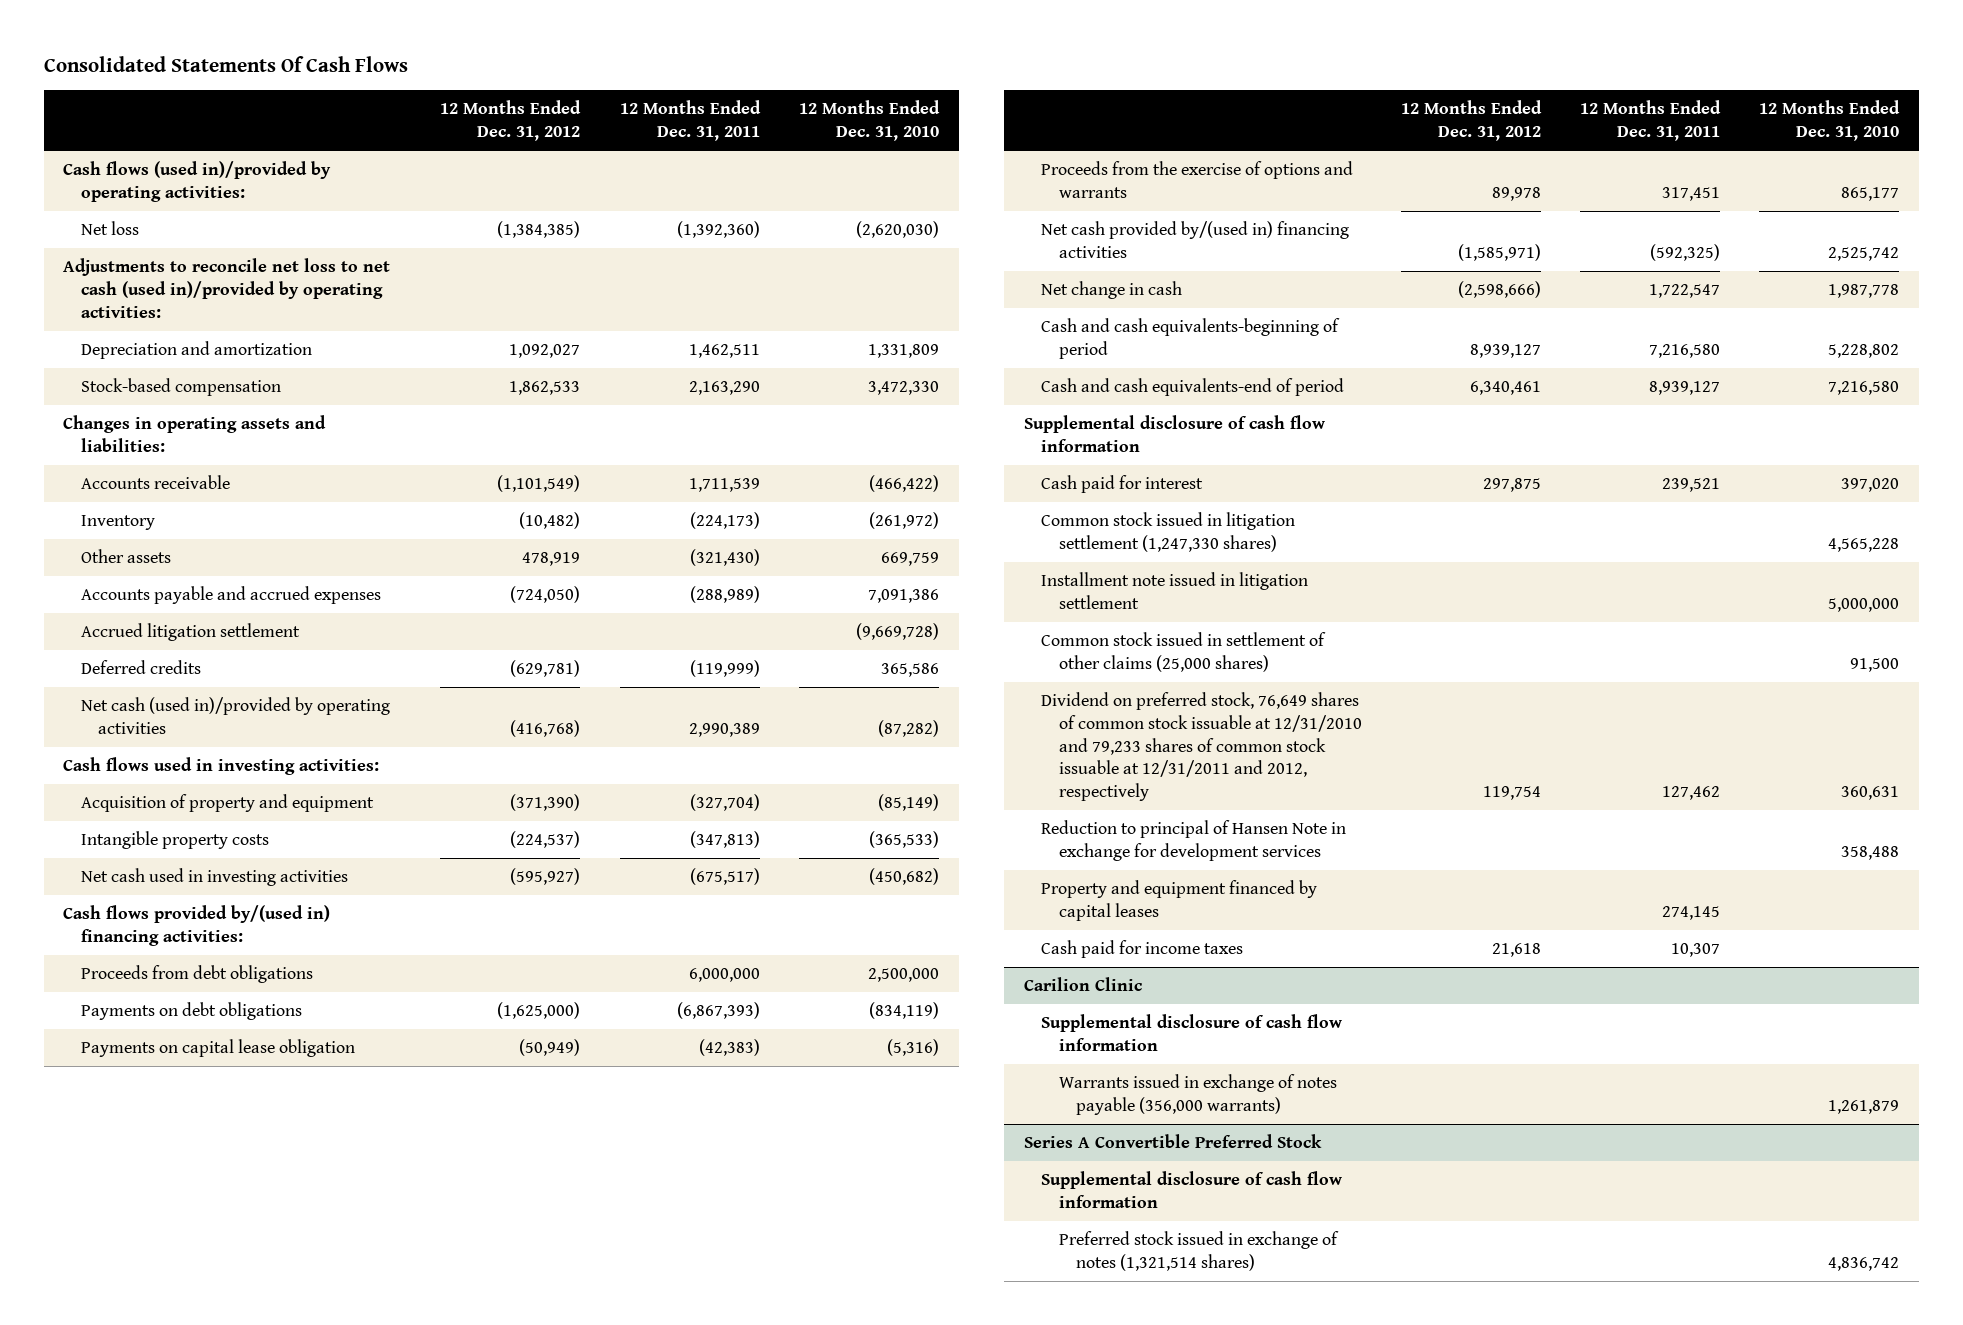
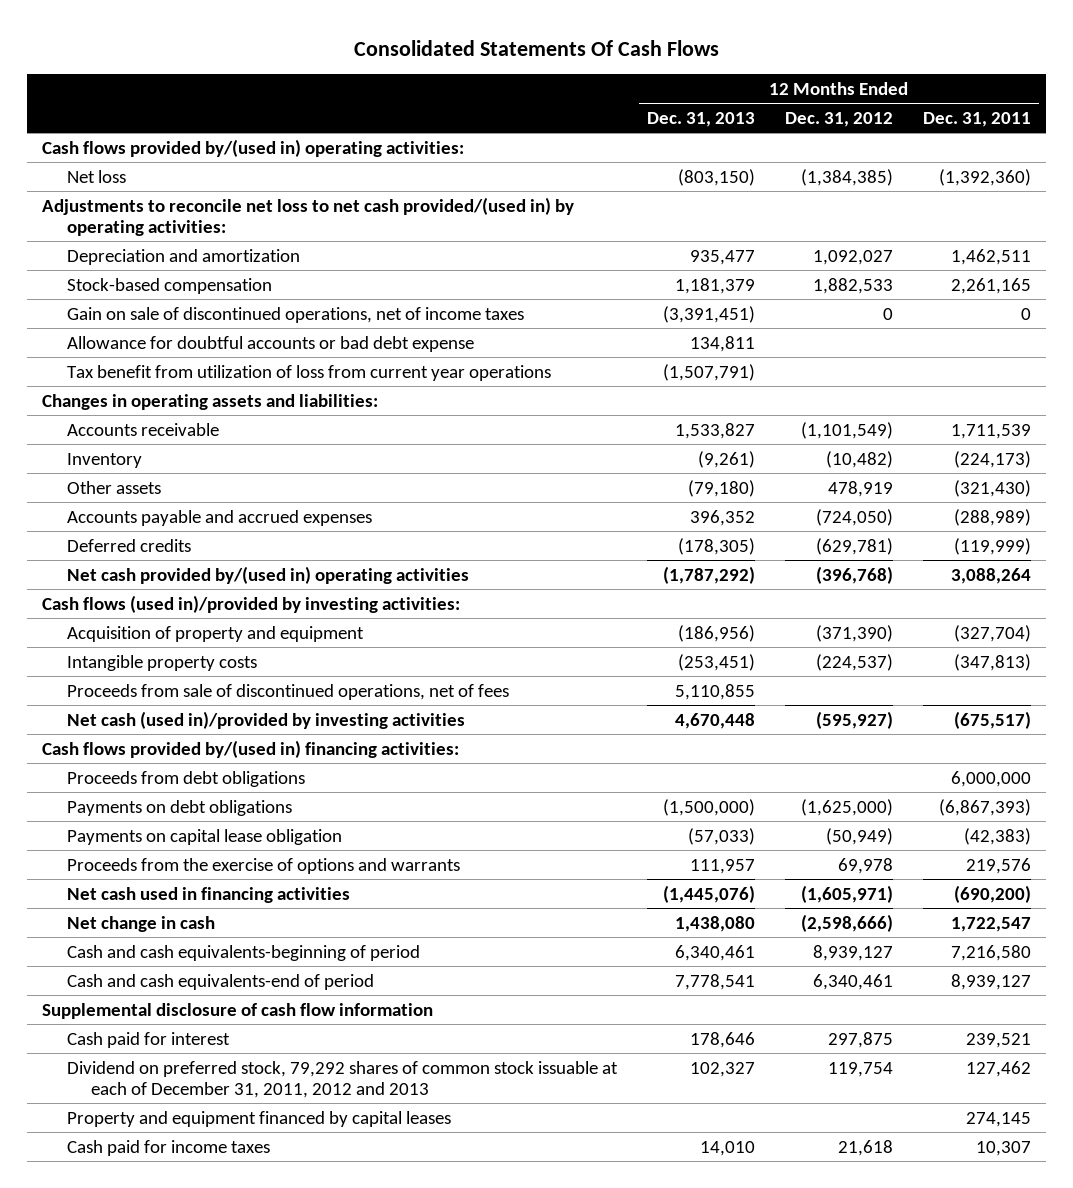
- | 12 Months Ended Dec. 31, 2012 | 12 Months Ended Dec. 31, 2011 | 12 Months Ended Dec. 31, 2010
+ | 12 Months Ended Dec. 31, 2013 | 12 Months Ended Dec. 31, 2012 | 12 Months Ended Dec. 31, 2011
- Cash flows (used in)/provided by operating activities:
+ Cash flows provided by/(used in) operating activities:
- Adjustments to reconcile net loss to net cash (used in)/provided by operating activities:
+ Adjustments to reconcile net loss to net cash provided/(used in) by operating activities:
- Stock-based compensation | 1,862,533 | 2,163,290 | 3,472,330
+ Stock-based compensation | 1,181,379 | 1,882,533 | 2,261,165
+ Gain on sale of discontinued operations, net of income taxes | (3,391,451) | 0 | 0
+ Allowance for doubtful accounts or bad debt expense | 134,811 | |
+ Tax benefit from utilization of loss from current year operations | (1,507,791) | |
- Accrued litigation settlement | | | (9,669,728)
- Net cash (used in)/provided by operating activities | (416,768) | 2,990,389 | (87,282)
- Cash flows used in investing activities:
+ Net cash provided by/(used in) operating activities | (1,787,292) | (396,768) | 3,088,264
+ Cash flows (used in)/provided by investing activities:
- Net cash used in investing activities | (595,927) | (675,517) | (450,682)
+ Proceeds from sale of discontinued operations, net of fees | 5,110,855 | |
+ Net cash (used in)/provided by investing activities | 4,670,448 | (595,927) | (675,517)
- Proceeds from the exercise of options and warrants | 89,978 | 317,451 | 865,177
- Net cash provided by/(used in) financing activities | (1,585,971) | (592,325) | 2,525,742
+ Proceeds from the exercise of options and warrants | 111,957 | 69,978 | 219,576
+ Net cash used in financing activities | (1,445,076) | (1,605,971) | (690,200)
- Common stock issued in litigation settlement (1,247,330 shares) | | | 4,565,228
- Installment note issued in litigation settlement | | | 5,000,000
- Common stock issued in settlement of other claims (25,000 shares) | | | 91,500
- Dividend on preferred stock, 76,649 shares of common stock issuable at 12/31/2010 and 79,233 shares of common stock issuable at 12/31/2011 and 2012, respectively | 119,754 | 127,462 | 360,631
- Reduction to principal of Hansen Note in exchange for development services | | | 358,488
+ Dividend on preferred stock, 79,292 shares of common stock issuable at each of December 31, 2011, 2012 and 2013 | 102,327 | 119,754 | 127,462
- Carilion Clinic
- Supplemental disclosure of cash flow information
- Warrants issued in exchange of notes payable (356,000 warrants) | | | 1,261,879
- Series A Convertible Preferred Stock
- Supplemental disclosure of cash flow information
- Preferred stock issued in exchange of notes (1,321,514 shares) | | | 4,836,742

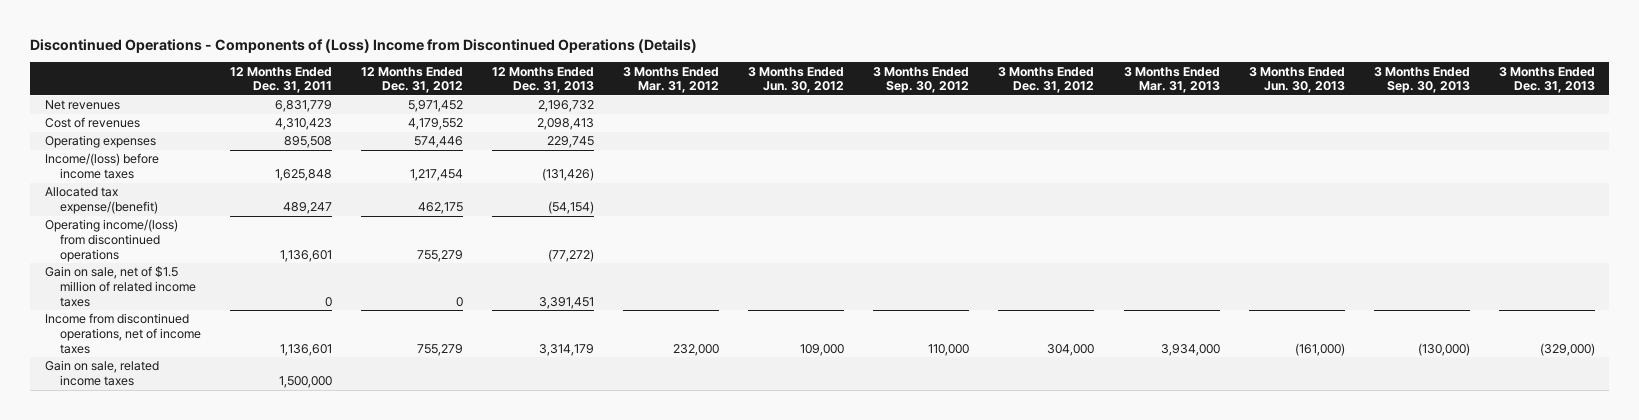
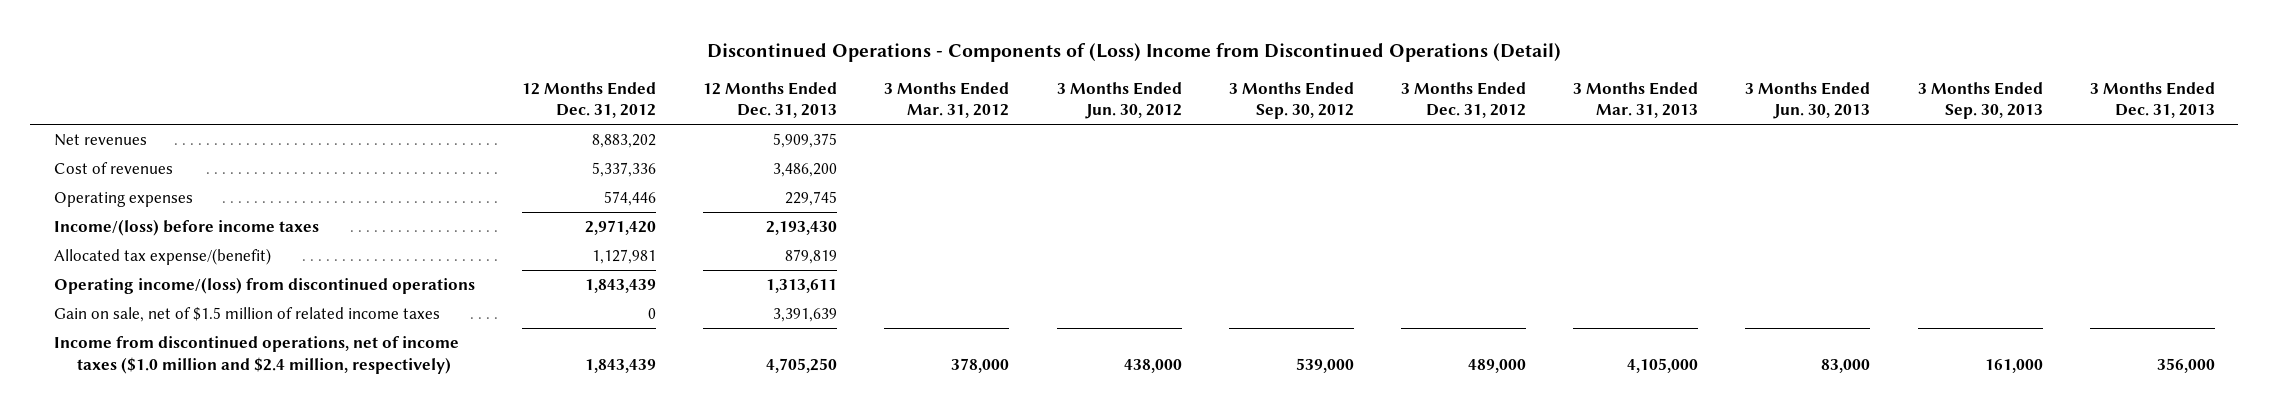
- Discontinued Operations - Components of (Loss) Income from Discontinued Operations (Details)
+ Discontinued Operations - Components of (Loss) Income from Discontinued Operations (Detail)
- | 12 Months Ended Dec. 31, 2011 | 12 Months Ended Dec. 31, 2012 | 12 Months Ended Dec. 31, 2013 | 3 Months Ended Mar. 31, 2012 | 3 Months Ended Jun. 30, 2012 | 3 Months Ended Sep. 30, 2012 | 3 Months Ended Dec. 31, 2012 | 3 Months Ended Mar. 31, 2013 | 3 Months Ended Jun. 30, 2013 | 3 Months Ended Sep. 30, 2013 | 3 Months Ended Dec. 31, 2013
+ | 12 Months Ended Dec. 31, 2012 | 12 Months Ended Dec. 31, 2013 | 3 Months Ended Mar. 31, 2012 | 3 Months Ended Jun. 30, 2012 | 3 Months Ended Sep. 30, 2012 | 3 Months Ended Dec. 31, 2012 | 3 Months Ended Mar. 31, 2013 | 3 Months Ended Jun. 30, 2013 | 3 Months Ended Sep. 30, 2013 | 3 Months Ended Dec. 31, 2013
- Net revenues | 6,831,779 | 5,971,452 | 2,196,732 | | | | | | | |
- Cost of revenues | 4,310,423 | 4,179,552 | 2,098,413 | | | | | | | |
+ Net revenues | 8,883,202 | 5,909,375 | | | | | | | |
+ Cost of revenues | 5,337,336 | 3,486,200 | | | | | | | |
- Income/(loss) before income taxes | 1,625,848 | 1,217,454 | (131,426) | | | | | | | |
- Allocated tax expense/(benefit) | 489,247 | 462,175 | (54,154) | | | | | | | |
- Operating income/(loss) from discontinued operations | 1,136,601 | 755,279 | (77,272) | | | | | | | |
- Gain on sale, net of $1.5 million of related income taxes | 0 | 0 | 3,391,451 | | | | | | | |
- Income from discontinued operations, net of income taxes | 1,136,601 | 755,279 | 3,314,179 | 232,000 | 109,000 | 110,000 | 304,000 | 3,934,000 | (161,000) | (130,000) | (329,000)
- Gain on sale, related income taxes | 1,500,000 | | | | | | | | | |
+ Income/(loss) before income taxes | 2,971,420 | 2,193,430 | | | | | | | |
+ Allocated tax expense/(benefit) | 1,127,981 | 879,819 | | | | | | | |
+ Operating income/(loss) from discontinued operations | 1,843,439 | 1,313,611 | | | | | | | |
+ Gain on sale, net of $1.5 million of related income taxes | 0 | 3,391,639 | | | | | | | |
+ Income from discontinued operations, net of income taxes ($1.0 million and $2.4 million, respectively) | 1,843,439 | 4,705,250 | 378,000 | 438,000 | 539,000 | 489,000 | 4,105,000 | 83,000 | 161,000 | 356,000

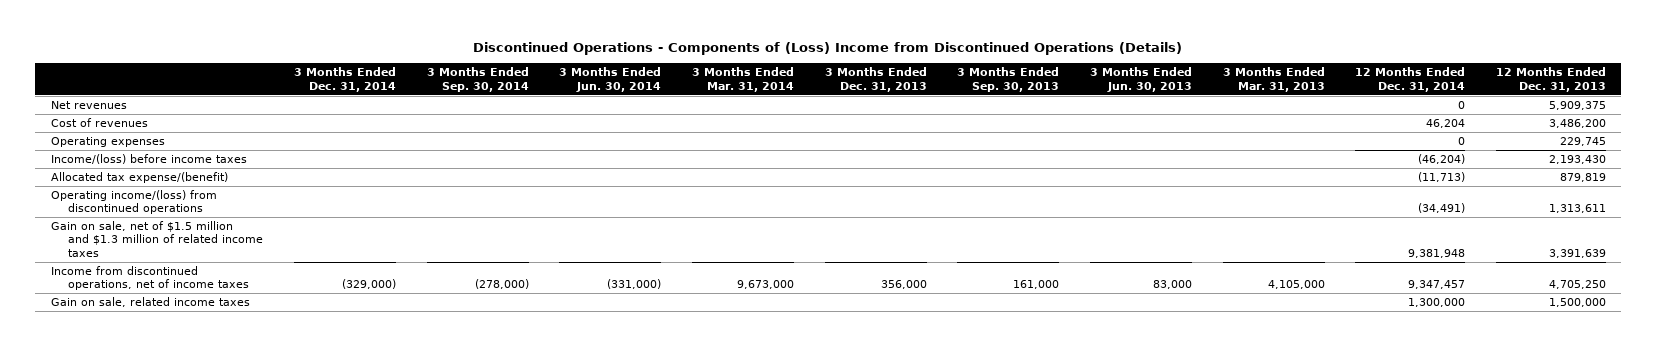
- Discontinued Operations - Components of (Loss) Income from Discontinued Operations (Detail)
+ Discontinued Operations - Components of (Loss) Income from Discontinued Operations (Details)
- | 12 Months Ended Dec. 31, 2012 | 12 Months Ended Dec. 31, 2013 | 3 Months Ended Mar. 31, 2012 | 3 Months Ended Jun. 30, 2012 | 3 Months Ended Sep. 30, 2012 | 3 Months Ended Dec. 31, 2012 | 3 Months Ended Mar. 31, 2013 | 3 Months Ended Jun. 30, 2013 | 3 Months Ended Sep. 30, 2013 | 3 Months Ended Dec. 31, 2013
+ | 3 Months Ended Dec. 31, 2014 | 3 Months Ended Sep. 30, 2014 | 3 Months Ended Jun. 30, 2014 | 3 Months Ended Mar. 31, 2014 | 3 Months Ended Dec. 31, 2013 | 3 Months Ended Sep. 30, 2013 | 3 Months Ended Jun. 30, 2013 | 3 Months Ended Mar. 31, 2013 | 12 Months Ended Dec. 31, 2014 | 12 Months Ended Dec. 31, 2013
- Gain on sale, net of $1.5 million of related income taxes | 0 | 3,391,639 | | | | | | | |
- Income from discontinued operations, net of income taxes ($1.0 million and $2.4 million, respectively) | 1,843,439 | 4,705,250 | 378,000 | 438,000 | 539,000 | 489,000 | 4,105,000 | 83,000 | 161,000 | 356,000
+ Gain on sale, net of $1.5 million and $1.3 million of related income taxes | | | | | | | | | 9,381,948 | 3,391,639
+ Income from discontinued operations, net of income taxes | (329,000) | (278,000) | (331,000) | 9,673,000 | 356,000 | 161,000 | 83,000 | 4,105,000 | 9,347,457 | 4,705,250
+ Gain on sale, related income taxes | | | | | | | | | 1,300,000 | 1,500,000

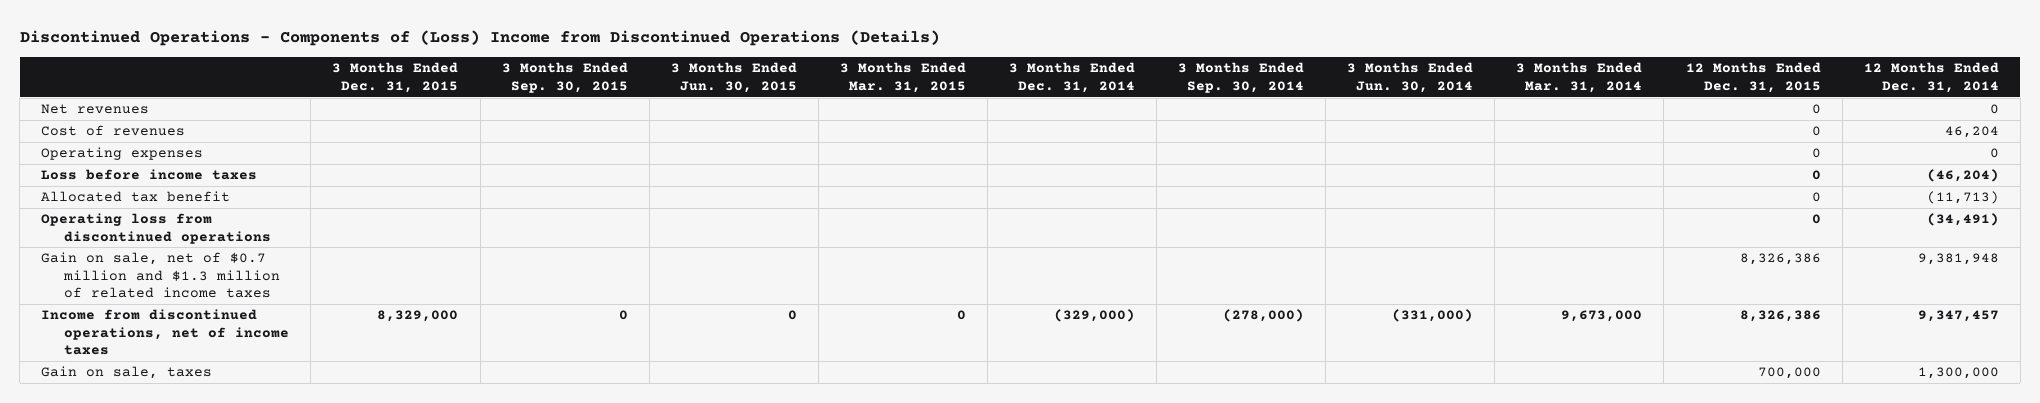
- | 3 Months Ended Dec. 31, 2014 | 3 Months Ended Sep. 30, 2014 | 3 Months Ended Jun. 30, 2014 | 3 Months Ended Mar. 31, 2014 | 3 Months Ended Dec. 31, 2013 | 3 Months Ended Sep. 30, 2013 | 3 Months Ended Jun. 30, 2013 | 3 Months Ended Mar. 31, 2013 | 12 Months Ended Dec. 31, 2014 | 12 Months Ended Dec. 31, 2013
+ | 3 Months Ended Dec. 31, 2015 | 3 Months Ended Sep. 30, 2015 | 3 Months Ended Jun. 30, 2015 | 3 Months Ended Mar. 31, 2015 | 3 Months Ended Dec. 31, 2014 | 3 Months Ended Sep. 30, 2014 | 3 Months Ended Jun. 30, 2014 | 3 Months Ended Mar. 31, 2014 | 12 Months Ended Dec. 31, 2015 | 12 Months Ended Dec. 31, 2014
- Income/(loss) before income taxes | | | | | | | | | (46,204) | 2,193,430
- Allocated tax expense/(benefit) | | | | | | | | | (11,713) | 879,819
- Operating income/(loss) from discontinued operations | | | | | | | | | (34,491) | 1,313,611
- Gain on sale, net of $1.5 million and $1.3 million of related income taxes | | | | | | | | | 9,381,948 | 3,391,639
+ Loss before income taxes | | | | | | | | | 0 | (46,204)
+ Allocated tax benefit | | | | | | | | | 0 | (11,713)
+ Operating loss from discontinued operations | | | | | | | | | 0 | (34,491)
+ Gain on sale, net of $0.7 million and $1.3 million of related income taxes | | | | | | | | | 8,326,386 | 9,381,948
- Gain on sale, related income taxes | | | | | | | | | 1,300,000 | 1,500,000
+ Gain on sale, taxes | | | | | | | | | 700,000 | 1,300,000

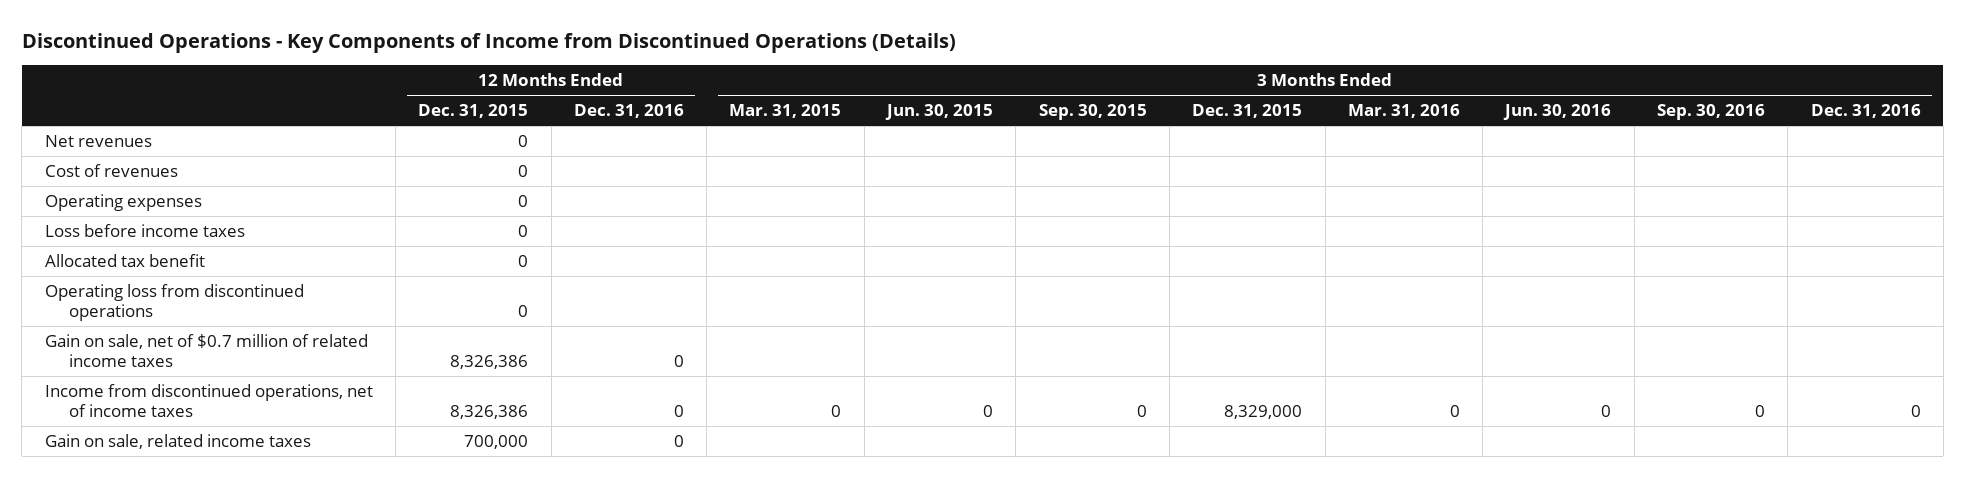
- Discontinued Operations - Components of (Loss) Income from Discontinued Operations (Details)
+ Discontinued Operations - Key Components of Income from Discontinued Operations (Details)
- | 3 Months Ended Dec. 31, 2015 | 3 Months Ended Sep. 30, 2015 | 3 Months Ended Jun. 30, 2015 | 3 Months Ended Mar. 31, 2015 | 3 Months Ended Dec. 31, 2014 | 3 Months Ended Sep. 30, 2014 | 3 Months Ended Jun. 30, 2014 | 3 Months Ended Mar. 31, 2014 | 12 Months Ended Dec. 31, 2015 | 12 Months Ended Dec. 31, 2014
+ | 12 Months Ended Dec. 31, 2015 | 12 Months Ended Dec. 31, 2016 | 3 Months Ended Mar. 31, 2015 | 3 Months Ended Jun. 30, 2015 | 3 Months Ended Sep. 30, 2015 | 3 Months Ended Dec. 31, 2015 | 3 Months Ended Mar. 31, 2016 | 3 Months Ended Jun. 30, 2016 | 3 Months Ended Sep. 30, 2016 | 3 Months Ended Dec. 31, 2016
- Gain on sale, net of $0.7 million and $1.3 million of related income taxes | | | | | | | | | 8,326,386 | 9,381,948
+ Gain on sale, net of $0.7 million of related income taxes | 8,326,386 | 0 | | | | | | | |
- Gain on sale, taxes | | | | | | | | | 700,000 | 1,300,000
+ Gain on sale, related income taxes | 700,000 | 0 | | | | | | | |

